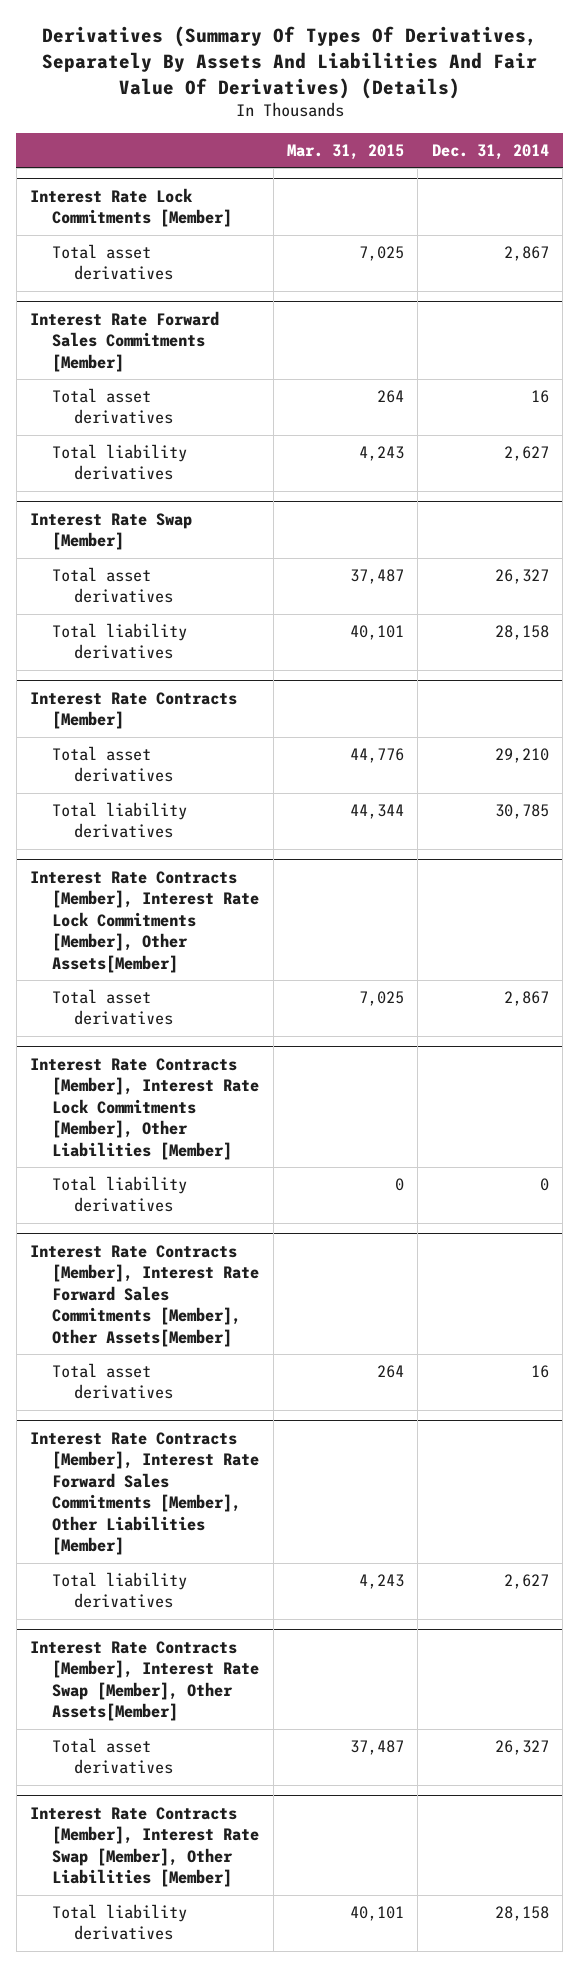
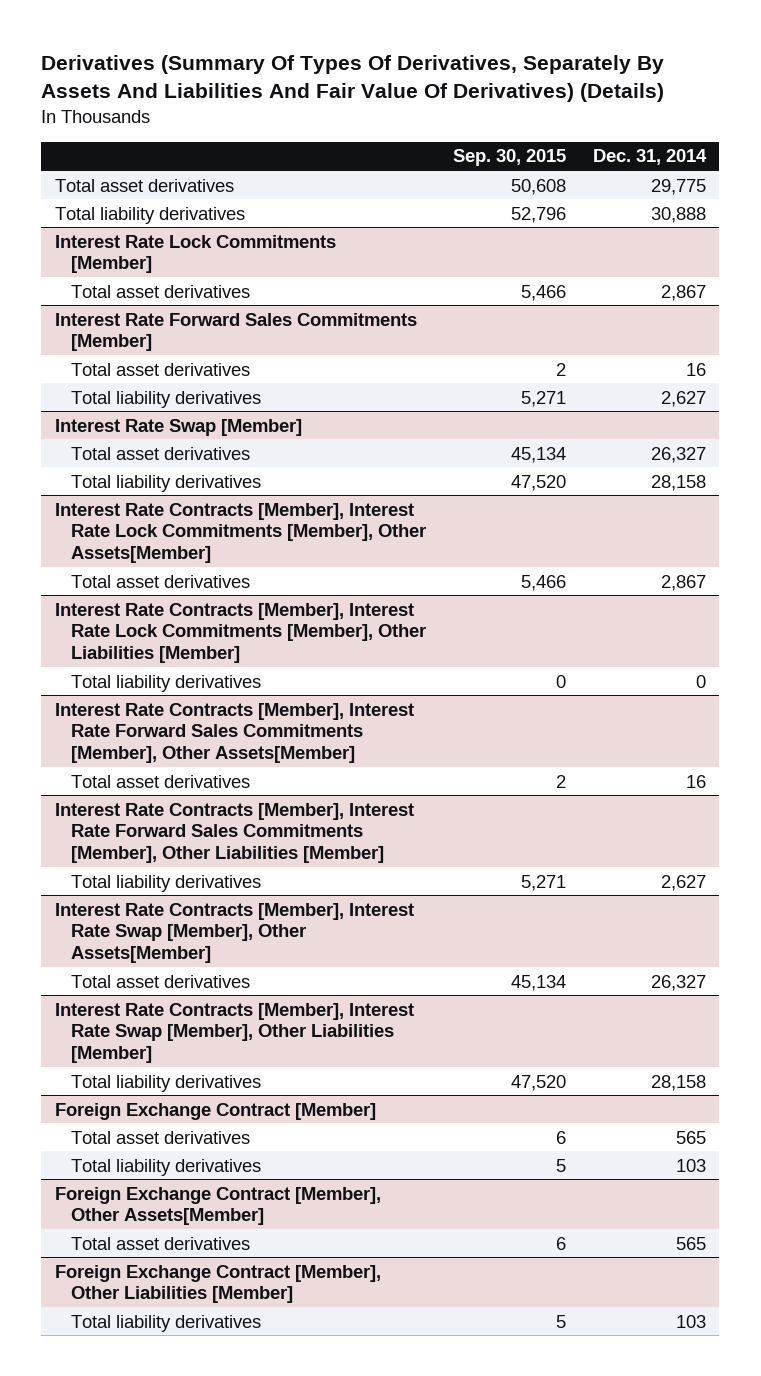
- | Mar. 31, 2015 | Dec. 31, 2014
+ | Sep. 30, 2015 | Dec. 31, 2014
+ Total asset derivatives | 50,608 | 29,775
+ Total liability derivatives | 52,796 | 30,888
- Interest Rate Contracts [Member]
- Total asset derivatives | 44,776 | 29,210
- Total liability derivatives | 44,344 | 30,785
+ Foreign Exchange Contract [Member]
+ Total asset derivatives | 6 | 565
+ Total liability derivatives | 5 | 103
+ Foreign Exchange Contract [Member], Other Assets[Member]
+ Total asset derivatives | 6 | 565
+ Foreign Exchange Contract [Member], Other Liabilities [Member]
+ Total liability derivatives | 5 | 103

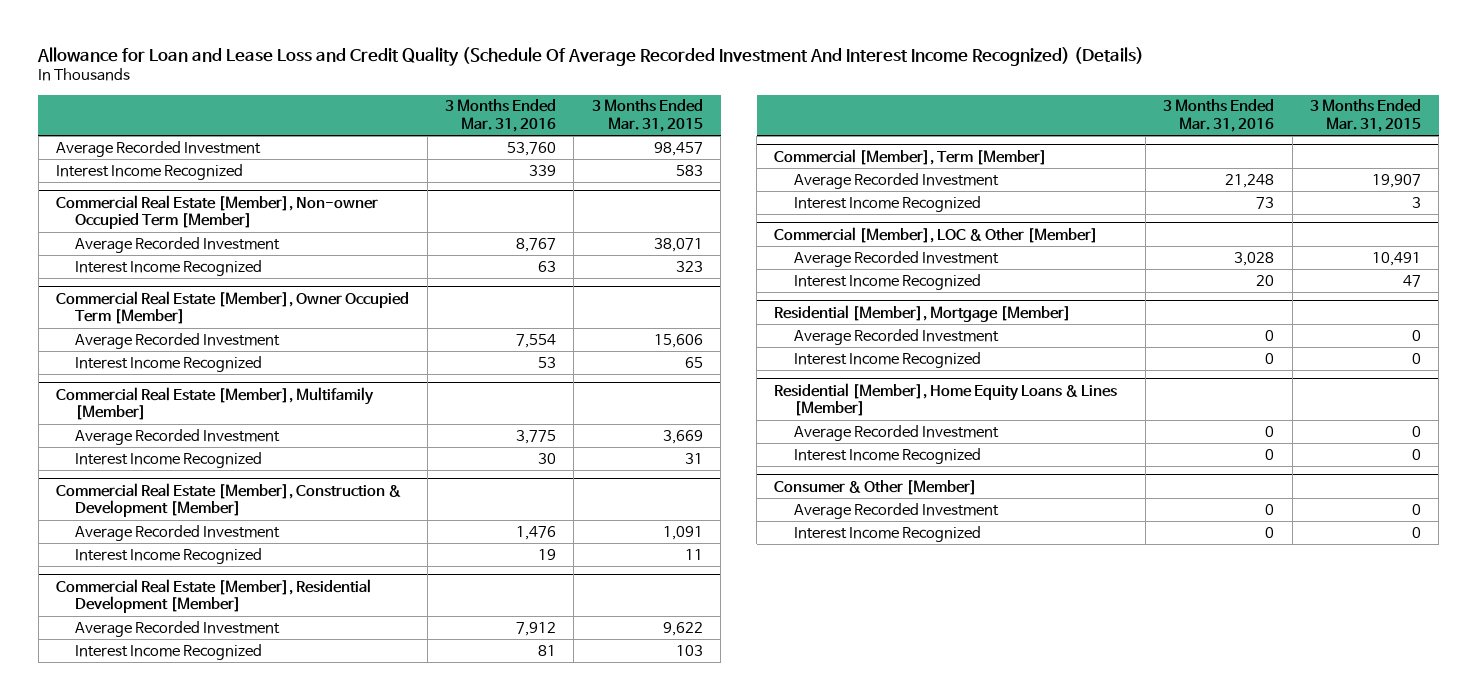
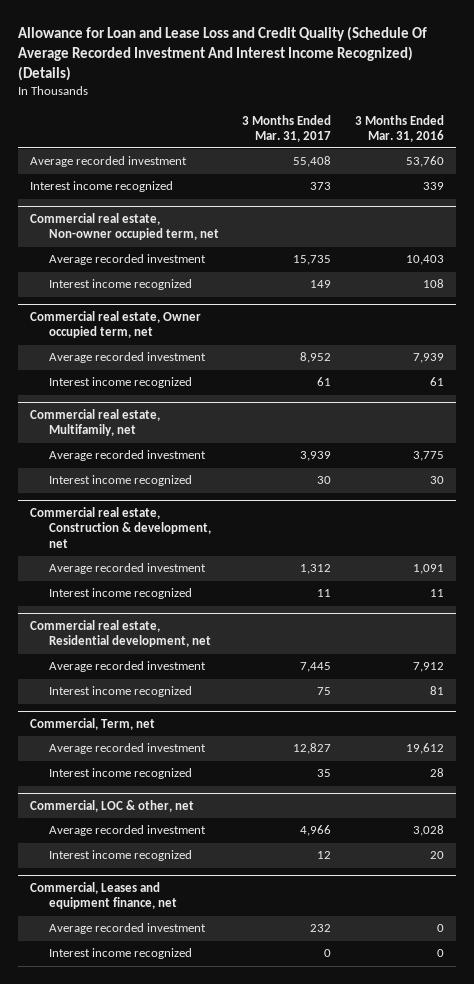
- | 3 Months Ended Mar. 31, 2016 | 3 Months Ended Mar. 31, 2015
+ | 3 Months Ended Mar. 31, 2017 | 3 Months Ended Mar. 31, 2016
- Average Recorded Investment | 53,760 | 98,457
- Interest Income Recognized | 339 | 583
- Commercial Real Estate [Member], Non-owner Occupied Term [Member]
- Average Recorded Investment | 8,767 | 38,071
- Interest Income Recognized | 63 | 323
- Commercial Real Estate [Member], Owner Occupied Term [Member]
- Average Recorded Investment | 7,554 | 15,606
- Interest Income Recognized | 53 | 65
- Commercial Real Estate [Member], Multifamily [Member]
- Average Recorded Investment | 3,775 | 3,669
- Interest Income Recognized | 30 | 31
- Commercial Real Estate [Member], Construction & Development [Member]
- Average Recorded Investment | 1,476 | 1,091
- Interest Income Recognized | 19 | 11
- Commercial Real Estate [Member], Residential Development [Member]
- Average Recorded Investment | 7,912 | 9,622
- Interest Income Recognized | 81 | 103
- Commercial [Member], Term [Member]
- Average Recorded Investment | 21,248 | 19,907
- Interest Income Recognized | 73 | 3
- Commercial [Member], LOC & Other [Member]
- Average Recorded Investment | 3,028 | 10,491
- Interest Income Recognized | 20 | 47
- Residential [Member], Mortgage [Member]
- Average Recorded Investment | 0 | 0
- Interest Income Recognized | 0 | 0
- Residential [Member], Home Equity Loans & Lines [Member]
- Average Recorded Investment | 0 | 0
- Interest Income Recognized | 0 | 0
- Consumer & Other [Member]
- Average Recorded Investment | 0 | 0
- Interest Income Recognized | 0 | 0
+ Average recorded investment | 55,408 | 53,760
+ Interest income recognized | 373 | 339
+ Commercial real estate, Non-owner occupied term, net
+ Average recorded investment | 15,735 | 10,403
+ Interest income recognized | 149 | 108
+ Commercial real estate, Owner occupied term, net
+ Average recorded investment | 8,952 | 7,939
+ Interest income recognized | 61 | 61
+ Commercial real estate, Multifamily, net
+ Average recorded investment | 3,939 | 3,775
+ Interest income recognized | 30 | 30
+ Commercial real estate, Construction & development, net
+ Average recorded investment | 1,312 | 1,091
+ Interest income recognized | 11 | 11
+ Commercial real estate, Residential development, net
+ Average recorded investment | 7,445 | 7,912
+ Interest income recognized | 75 | 81
+ Commercial, Term, net
+ Average recorded investment | 12,827 | 19,612
+ Interest income recognized | 35 | 28
+ Commercial, LOC & other, net
+ Average recorded investment | 4,966 | 3,028
+ Interest income recognized | 12 | 20
+ Commercial, Leases and equipment finance, net
+ Average recorded investment | 232 | 0
+ Interest income recognized | 0 | 0

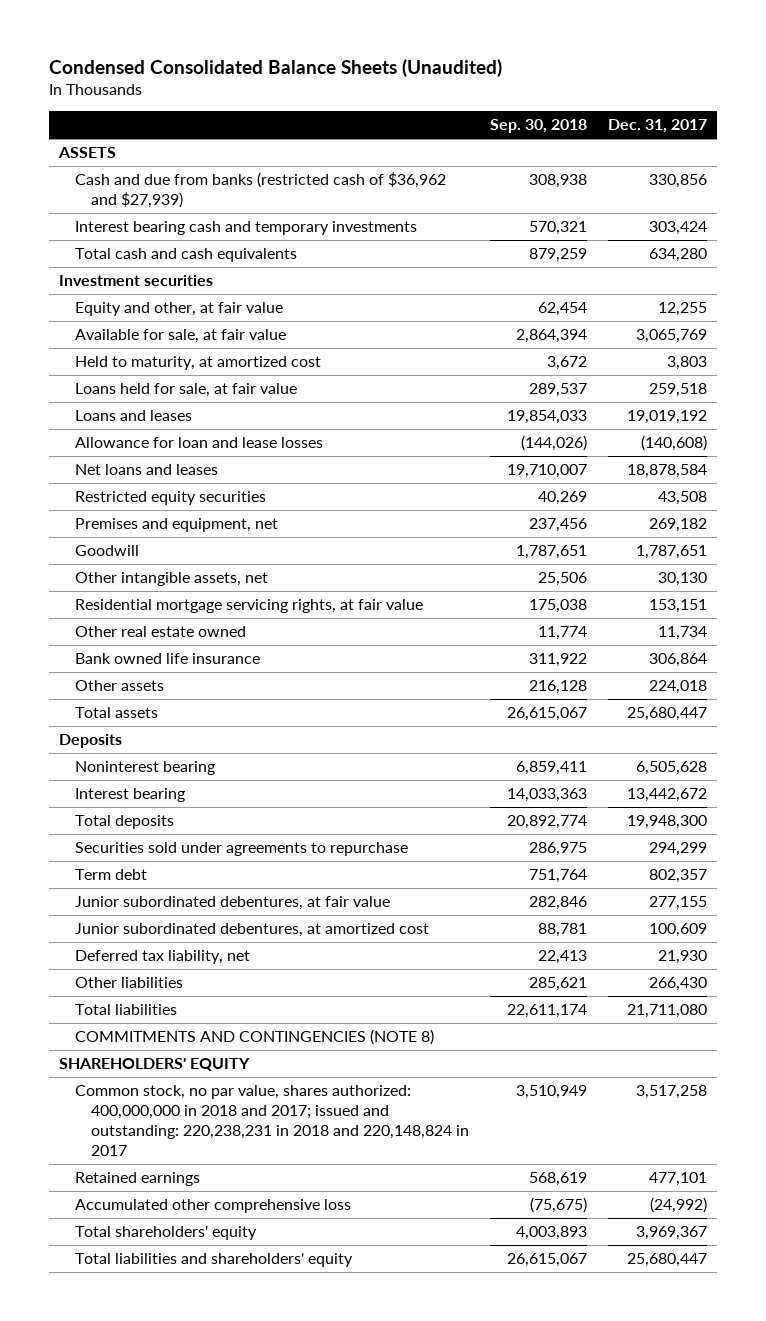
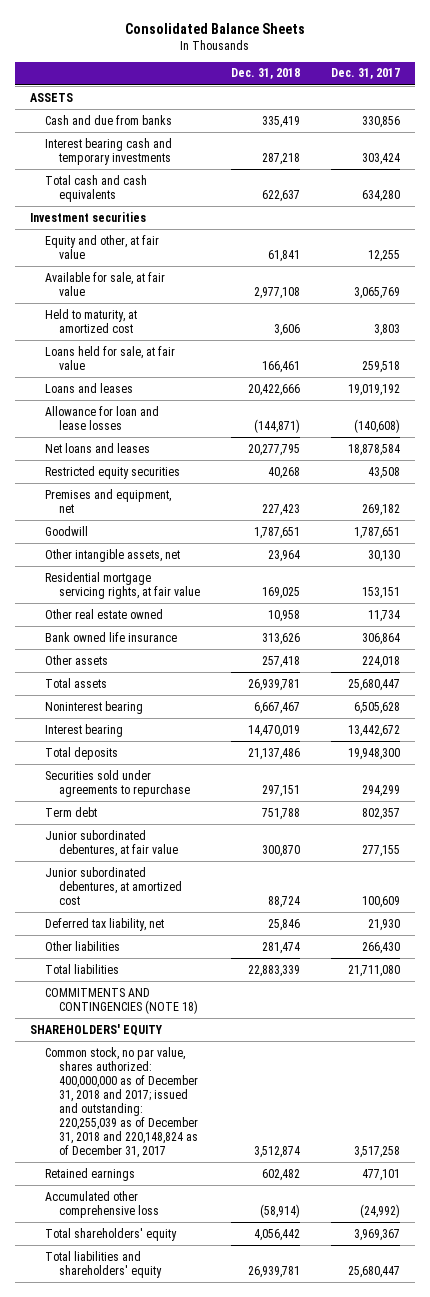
- Condensed Consolidated Balance Sheets (Unaudited)
+ Consolidated Balance Sheets
- | Sep. 30, 2018 | Dec. 31, 2017
+ | Dec. 31, 2018 | Dec. 31, 2017
- Cash and due from banks (restricted cash of $36,962 and $27,939) | 308,938 | 330,856
+ Cash and due from banks | 335,419 | 330,856
- Deposits
- COMMITMENTS AND CONTINGENCIES (NOTE 8)
+ COMMITMENTS AND CONTINGENCIES (NOTE 18)
- Common stock, no par value, shares authorized: 400,000,000 in 2018 and 2017; issued and outstanding: 220,238,231 in 2018 and 220,148,824 in 2017 | 3,510,949 | 3,517,258
+ Common stock, no par value, shares authorized: 400,000,000 as of December 31, 2018 and 2017; issued and outstanding: 220,255,039 as of December 31, 2018 and 220,148,824 as of December 31, 2017 | 3,512,874 | 3,517,258

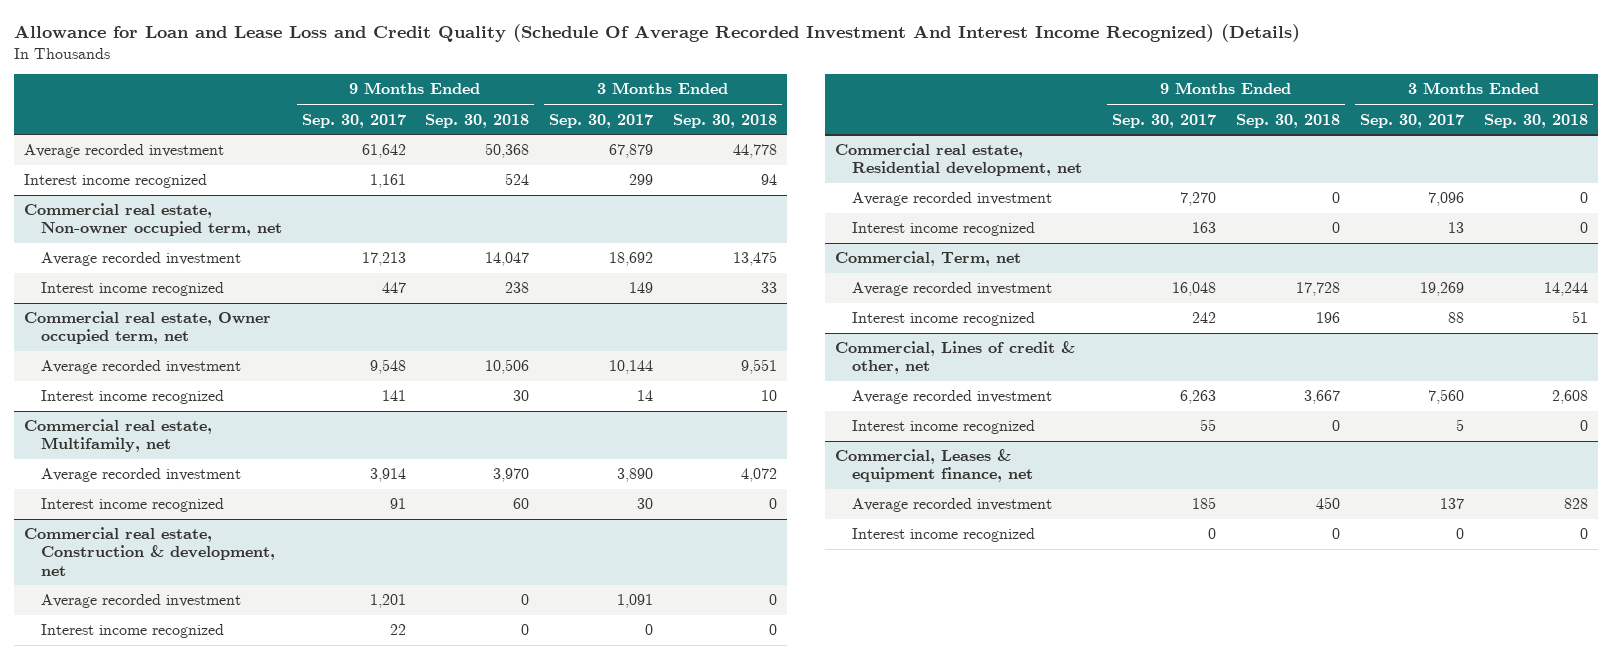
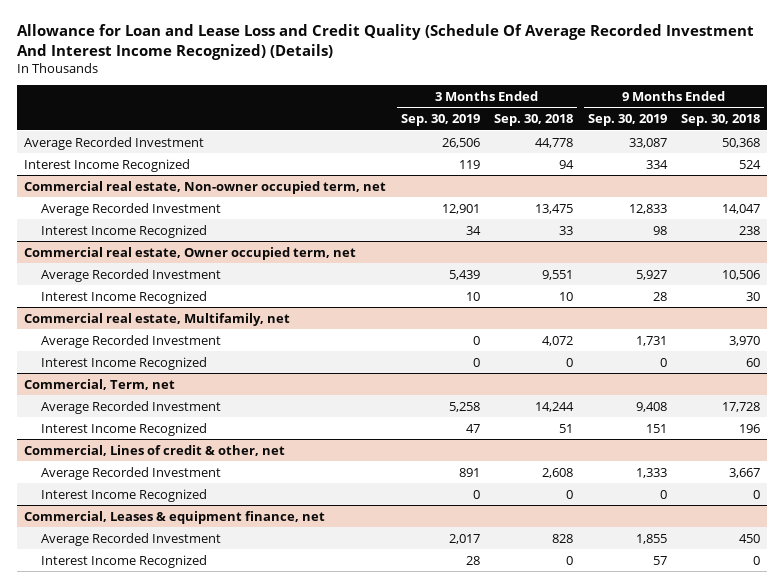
- | 9 Months Ended Sep. 30, 2017 | 9 Months Ended Sep. 30, 2018 | 3 Months Ended Sep. 30, 2017 | 3 Months Ended Sep. 30, 2018
+ | 3 Months Ended Sep. 30, 2019 | 3 Months Ended Sep. 30, 2018 | 9 Months Ended Sep. 30, 2019 | 9 Months Ended Sep. 30, 2018
- Average recorded investment | 61,642 | 50,368 | 67,879 | 44,778
- Interest income recognized | 1,161 | 524 | 299 | 94
+ Average Recorded Investment | 26,506 | 44,778 | 33,087 | 50,368
+ Interest Income Recognized | 119 | 94 | 334 | 524
@ Commercial real estate, Non-owner occupied term, net
- Average recorded investment | 17,213 | 14,047 | 18,692 | 13,475
- Interest income recognized | 447 | 238 | 149 | 33
+ Average Recorded Investment | 12,901 | 13,475 | 12,833 | 14,047
+ Interest Income Recognized | 34 | 33 | 98 | 238
@ Commercial real estate, Owner occupied term, net
- Average recorded investment | 9,548 | 10,506 | 10,144 | 9,551
- Interest income recognized | 141 | 30 | 14 | 10
+ Average Recorded Investment | 5,439 | 9,551 | 5,927 | 10,506
+ Interest Income Recognized | 10 | 10 | 28 | 30
@ Commercial real estate, Multifamily, net
- Average recorded investment | 3,914 | 3,970 | 3,890 | 4,072
- Interest income recognized | 91 | 60 | 30 | 0
- Commercial real estate, Construction & development, net
- Average recorded investment | 1,201 | 0 | 1,091 | 0
- Interest income recognized | 22 | 0 | 0 | 0
- Commercial real estate, Residential development, net
- Average recorded investment | 7,270 | 0 | 7,096 | 0
- Interest income recognized | 163 | 0 | 13 | 0
@ Commercial real estate, Multifamily, net
+ Average Recorded Investment | 0 | 4,072 | 1,731 | 3,970
+ Interest Income Recognized | 0 | 0 | 0 | 60
@ Commercial, Term, net
- Average recorded investment | 16,048 | 17,728 | 19,269 | 14,244
- Interest income recognized | 242 | 196 | 88 | 51
+ Average Recorded Investment | 5,258 | 14,244 | 9,408 | 17,728
+ Interest Income Recognized | 47 | 51 | 151 | 196
@ Commercial, Lines of credit & other, net
- Average recorded investment | 6,263 | 3,667 | 7,560 | 2,608
- Interest income recognized | 55 | 0 | 5 | 0
+ Average Recorded Investment | 891 | 2,608 | 1,333 | 3,667
+ Interest Income Recognized | 0 | 0 | 0 | 0
@ Commercial, Leases & equipment finance, net
- Average recorded investment | 185 | 450 | 137 | 828
- Interest income recognized | 0 | 0 | 0 | 0
+ Average Recorded Investment | 2,017 | 828 | 1,855 | 450
+ Interest Income Recognized | 28 | 0 | 57 | 0

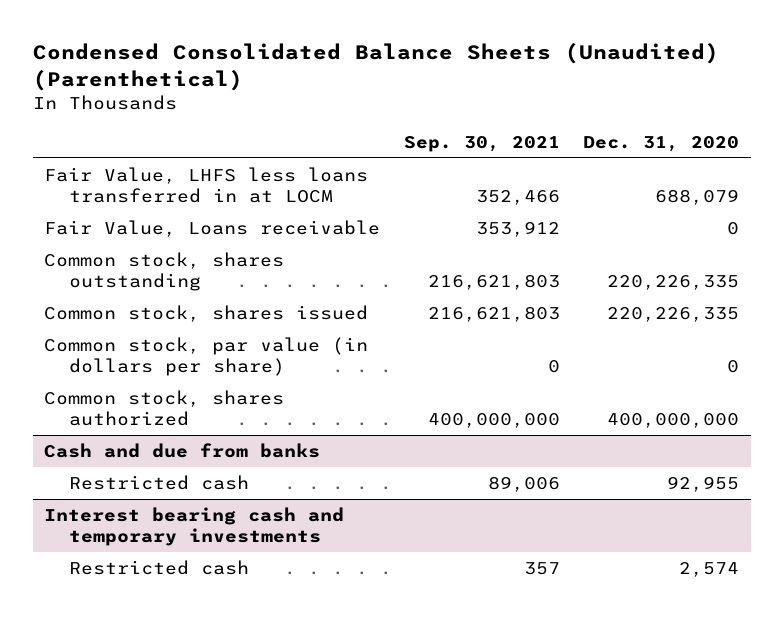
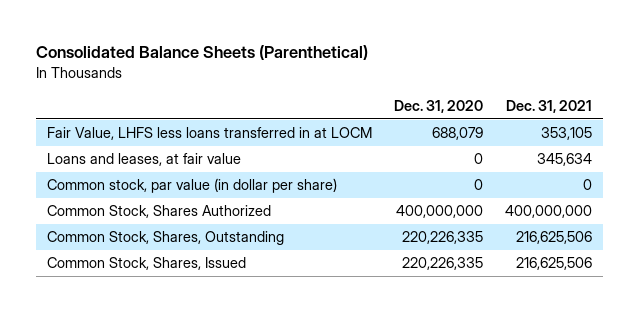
- Condensed Consolidated Balance Sheets (Unaudited) (Parenthetical)
+ Consolidated Balance Sheets (Parenthetical)
- | Sep. 30, 2021 | Dec. 31, 2020
+ | Dec. 31, 2020 | Dec. 31, 2021
- Fair Value, Loans receivable | 353,912 | 0
- Common stock, shares outstanding | 216,621,803 | 220,226,335
- Common stock, shares issued | 216,621,803 | 220,226,335
- Common stock, par value (in dollars per share) | 0 | 0
- Common stock, shares authorized | 400,000,000 | 400,000,000
- Cash and due from banks
- Restricted cash | 89,006 | 92,955
- Interest bearing cash and temporary investments
- Restricted cash | 357 | 2,574
+ Loans and leases, at fair value | 0 | 345,634
+ Common stock, par value (in dollar per share) | 0 | 0
+ Common Stock, Shares Authorized | 400,000,000 | 400,000,000
+ Common Stock, Shares, Outstanding | 220,226,335 | 216,625,506
+ Common Stock, Shares, Issued | 220,226,335 | 216,625,506

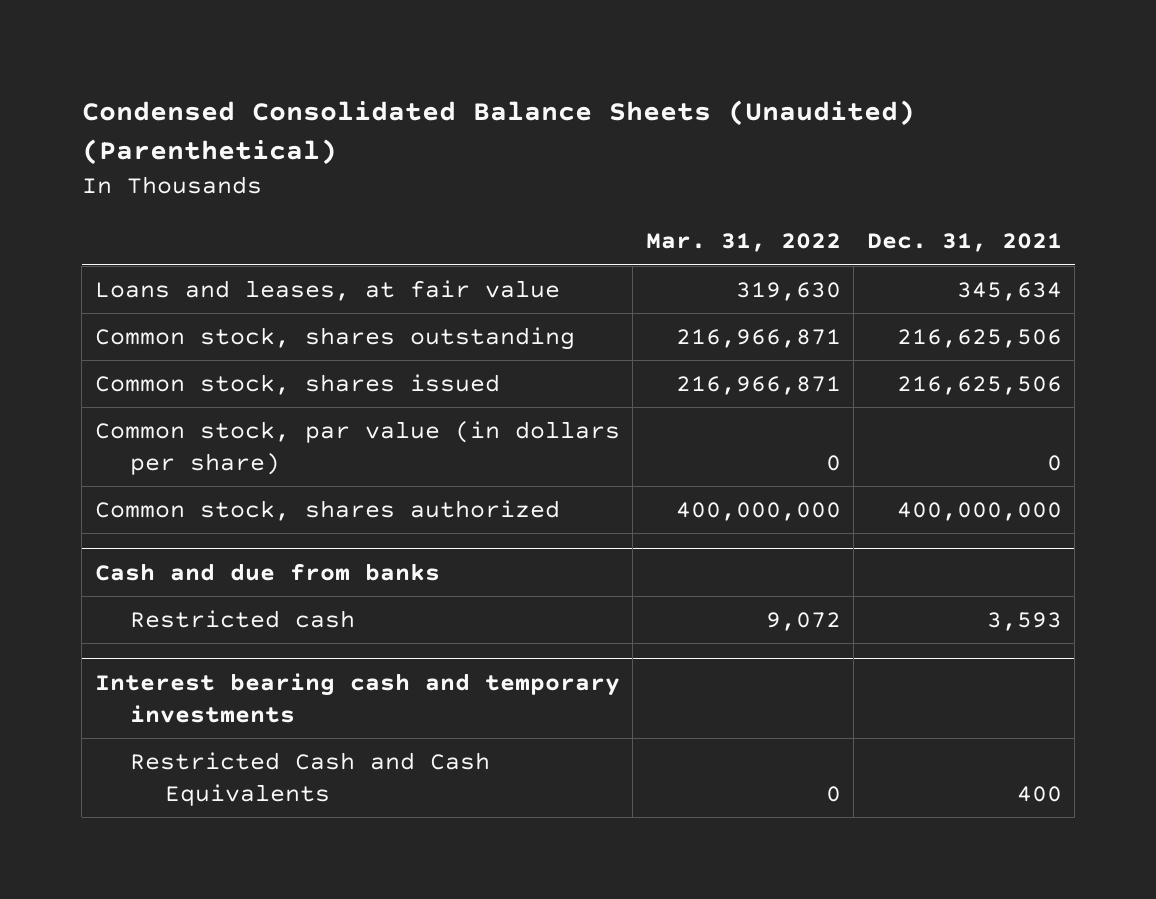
- Consolidated Balance Sheets (Parenthetical)
+ Condensed Consolidated Balance Sheets (Unaudited) (Parenthetical)
- | Dec. 31, 2020 | Dec. 31, 2021
+ | Mar. 31, 2022 | Dec. 31, 2021
- Fair Value, LHFS less loans transferred in at LOCM | 688,079 | 353,105
- Common stock, par value (in dollar per share) | 0 | 0
- Common Stock, Shares Authorized | 400,000,000 | 400,000,000
- Common Stock, Shares, Outstanding | 220,226,335 | 216,625,506
- Common Stock, Shares, Issued | 220,226,335 | 216,625,506
+ Common stock, shares outstanding | 216,966,871 | 216,625,506
+ Common stock, shares issued | 216,966,871 | 216,625,506
+ Common stock, par value (in dollars per share) | 0 | 0
+ Common stock, shares authorized | 400,000,000 | 400,000,000
+ Cash and due from banks
+ Restricted cash | 9,072 | 3,593
+ Interest bearing cash and temporary investments
+ Restricted Cash and Cash Equivalents | 0 | 400

